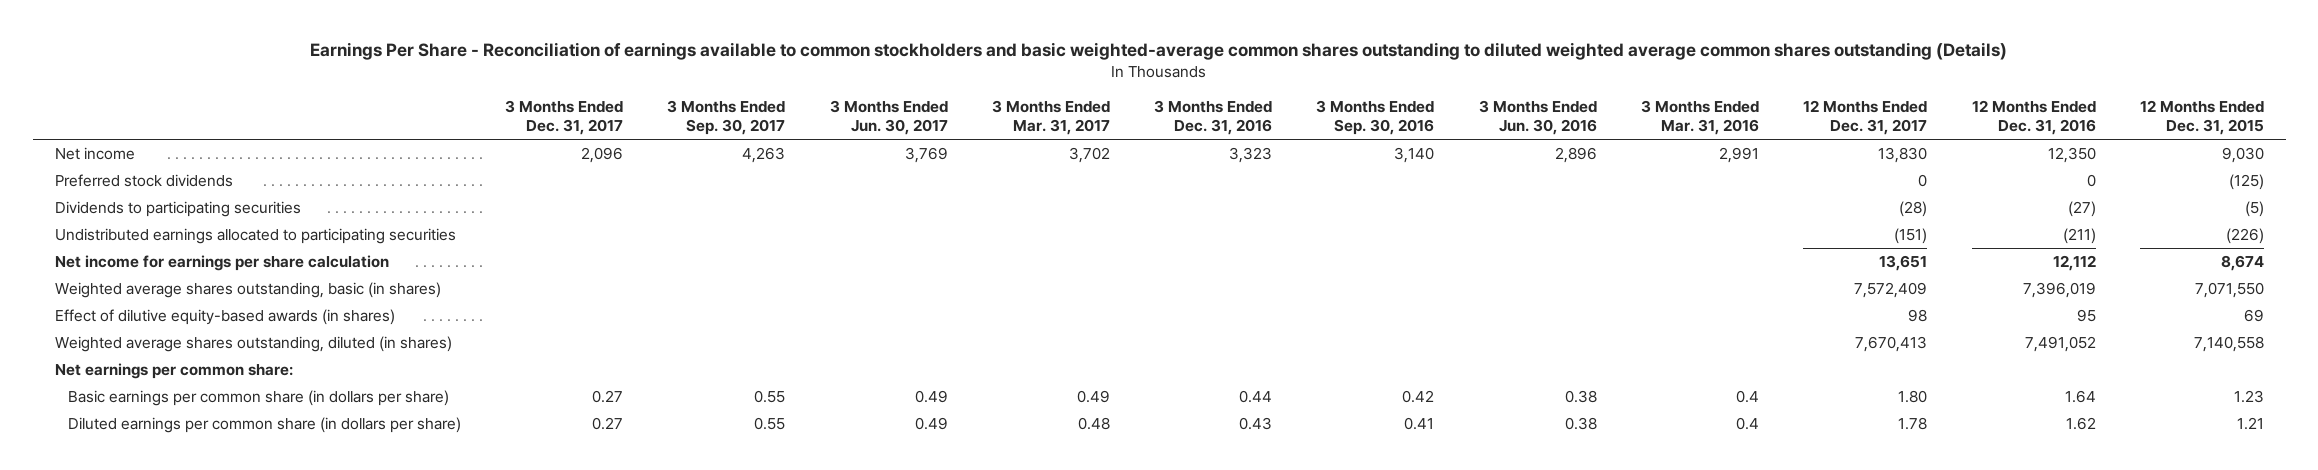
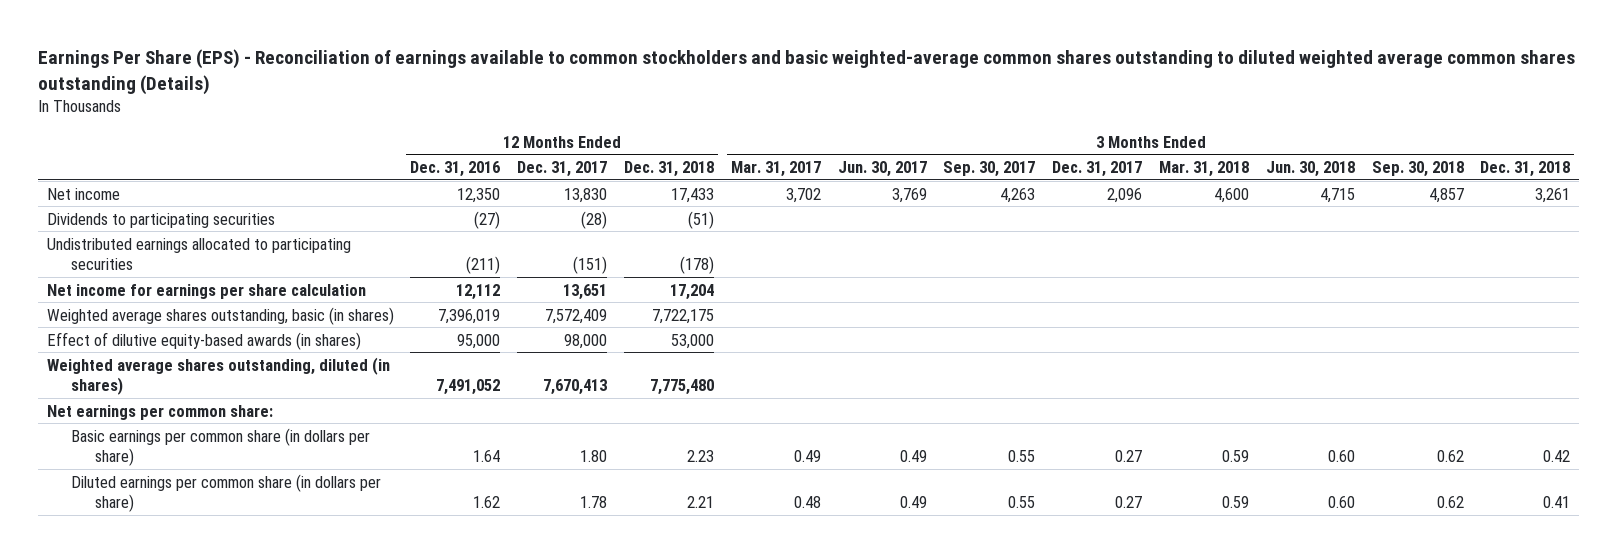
- Earnings Per Share - Reconciliation of earnings available to common stockholders and basic weighted-average common shares outstanding to diluted weighted average common shares outstanding (Details)
+ Earnings Per Share (EPS) - Reconciliation of earnings available to common stockholders and basic weighted-average common shares outstanding to diluted weighted average common shares outstanding (Details)
- | 3 Months Ended Dec. 31, 2017 | 3 Months Ended Sep. 30, 2017 | 3 Months Ended Jun. 30, 2017 | 3 Months Ended Mar. 31, 2017 | 3 Months Ended Dec. 31, 2016 | 3 Months Ended Sep. 30, 2016 | 3 Months Ended Jun. 30, 2016 | 3 Months Ended Mar. 31, 2016 | 12 Months Ended Dec. 31, 2017 | 12 Months Ended Dec. 31, 2016 | 12 Months Ended Dec. 31, 2015
+ | 12 Months Ended Dec. 31, 2016 | 12 Months Ended Dec. 31, 2017 | 12 Months Ended Dec. 31, 2018 | 3 Months Ended Mar. 31, 2017 | 3 Months Ended Jun. 30, 2017 | 3 Months Ended Sep. 30, 2017 | 3 Months Ended Dec. 31, 2017 | 3 Months Ended Mar. 31, 2018 | 3 Months Ended Jun. 30, 2018 | 3 Months Ended Sep. 30, 2018 | 3 Months Ended Dec. 31, 2018
- Preferred stock dividends | | | | | | | | | 0 | 0 | (125)
- Effect of dilutive equity-based awards (in shares) | | | | | | | | | 98 | 95 | 69
+ Effect of dilutive equity-based awards (in shares) | 95,000 | 98,000 | 53,000 | | | | | | | |

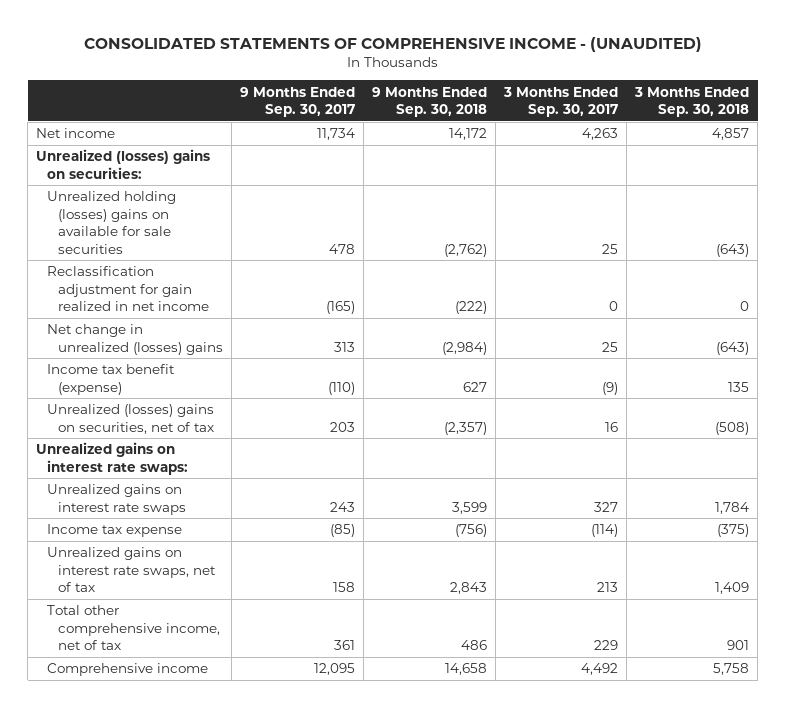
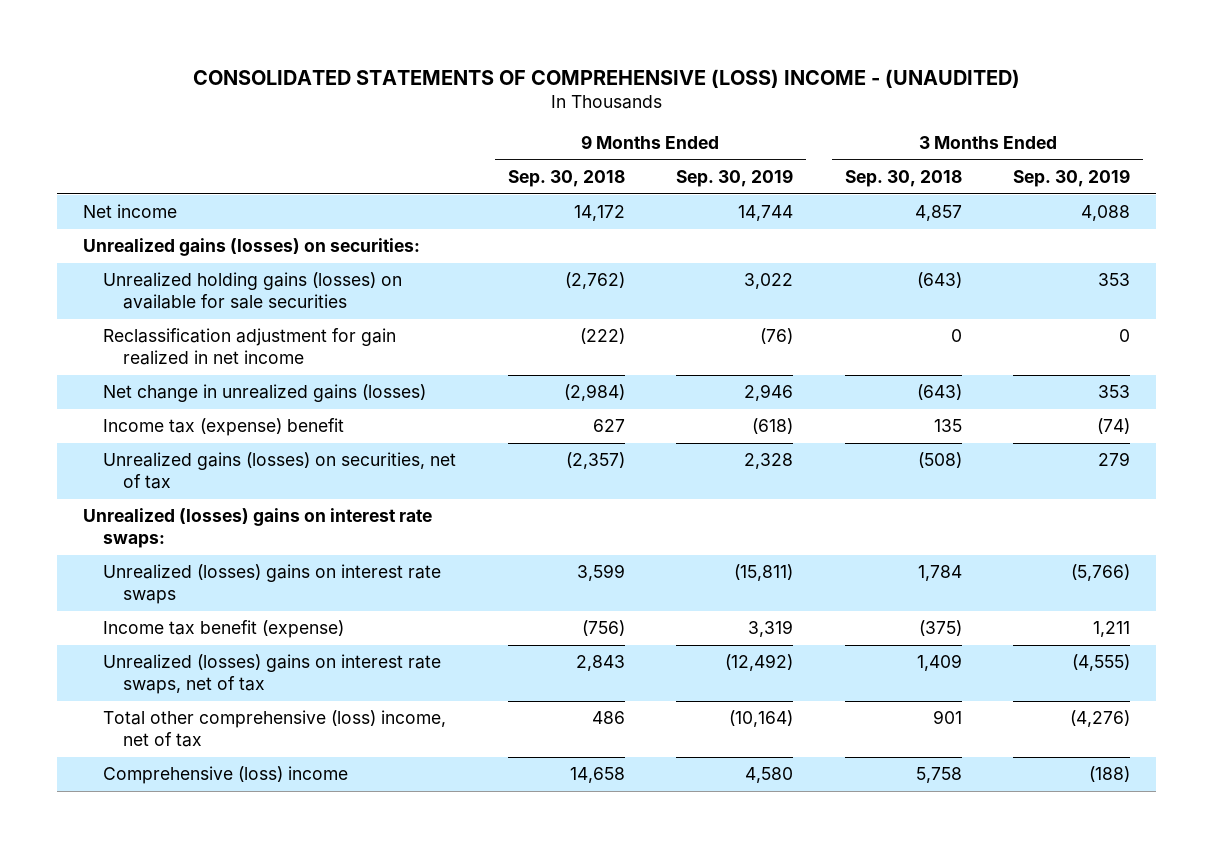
- CONSOLIDATED STATEMENTS OF COMPREHENSIVE INCOME - (UNAUDITED)
+ CONSOLIDATED STATEMENTS OF COMPREHENSIVE (LOSS) INCOME - (UNAUDITED)
- | 9 Months Ended Sep. 30, 2017 | 9 Months Ended Sep. 30, 2018 | 3 Months Ended Sep. 30, 2017 | 3 Months Ended Sep. 30, 2018
+ | 9 Months Ended Sep. 30, 2018 | 9 Months Ended Sep. 30, 2019 | 3 Months Ended Sep. 30, 2018 | 3 Months Ended Sep. 30, 2019
- Unrealized (losses) gains on securities:
- Unrealized holding (losses) gains on available for sale securities | 478 | (2,762) | 25 | (643)
+ Unrealized gains (losses) on securities:
+ Unrealized holding gains (losses) on available for sale securities | (2,762) | 3,022 | (643) | 353
- Net change in unrealized (losses) gains | 313 | (2,984) | 25 | (643)
- Income tax benefit (expense) | (110) | 627 | (9) | 135
- Unrealized (losses) gains on securities, net of tax | 203 | (2,357) | 16 | (508)
- Unrealized gains on interest rate swaps:
- Unrealized gains on interest rate swaps | 243 | 3,599 | 327 | 1,784
- Income tax expense | (85) | (756) | (114) | (375)
- Unrealized gains on interest rate swaps, net of tax | 158 | 2,843 | 213 | 1,409
- Total other comprehensive income, net of tax | 361 | 486 | 229 | 901
- Comprehensive income | 12,095 | 14,658 | 4,492 | 5,758
+ Net change in unrealized gains (losses) | (2,984) | 2,946 | (643) | 353
+ Income tax (expense) benefit | 627 | (618) | 135 | (74)
+ Unrealized gains (losses) on securities, net of tax | (2,357) | 2,328 | (508) | 279
+ Unrealized (losses) gains on interest rate swaps:
+ Unrealized (losses) gains on interest rate swaps | 3,599 | (15,811) | 1,784 | (5,766)
+ Income tax benefit (expense) | (756) | 3,319 | (375) | 1,211
+ Unrealized (losses) gains on interest rate swaps, net of tax | 2,843 | (12,492) | 1,409 | (4,555)
+ Total other comprehensive (loss) income, net of tax | 486 | (10,164) | 901 | (4,276)
+ Comprehensive (loss) income | 14,658 | 4,580 | 5,758 | (188)

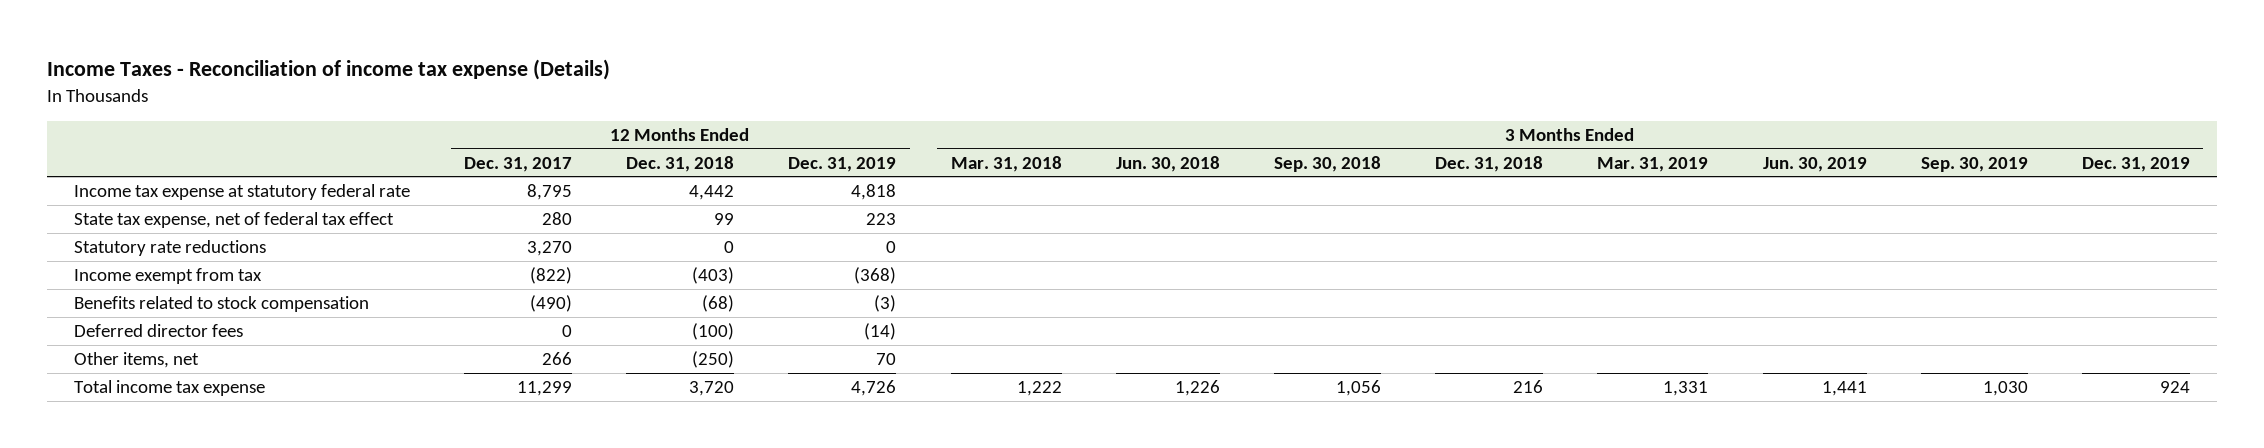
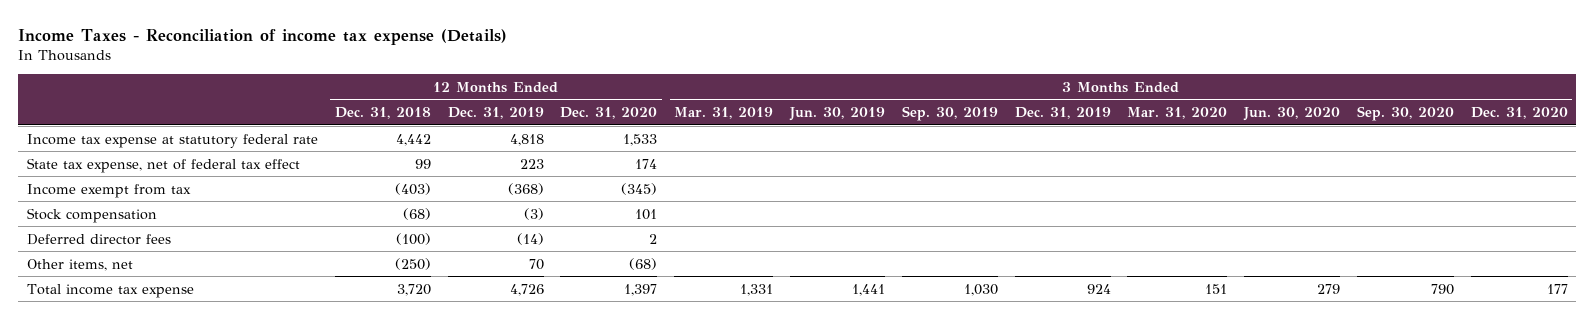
- | 12 Months Ended Dec. 31, 2017 | 12 Months Ended Dec. 31, 2018 | 12 Months Ended Dec. 31, 2019 | 3 Months Ended Mar. 31, 2018 | 3 Months Ended Jun. 30, 2018 | 3 Months Ended Sep. 30, 2018 | 3 Months Ended Dec. 31, 2018 | 3 Months Ended Mar. 31, 2019 | 3 Months Ended Jun. 30, 2019 | 3 Months Ended Sep. 30, 2019 | 3 Months Ended Dec. 31, 2019
+ | 12 Months Ended Dec. 31, 2018 | 12 Months Ended Dec. 31, 2019 | 12 Months Ended Dec. 31, 2020 | 3 Months Ended Mar. 31, 2019 | 3 Months Ended Jun. 30, 2019 | 3 Months Ended Sep. 30, 2019 | 3 Months Ended Dec. 31, 2019 | 3 Months Ended Mar. 31, 2020 | 3 Months Ended Jun. 30, 2020 | 3 Months Ended Sep. 30, 2020 | 3 Months Ended Dec. 31, 2020
- Statutory rate reductions | 3,270 | 0 | 0 | | | | | | | |
- Benefits related to stock compensation | (490) | (68) | (3) | | | | | | | |
+ Stock compensation | (68) | (3) | 101 | | | | | | | |

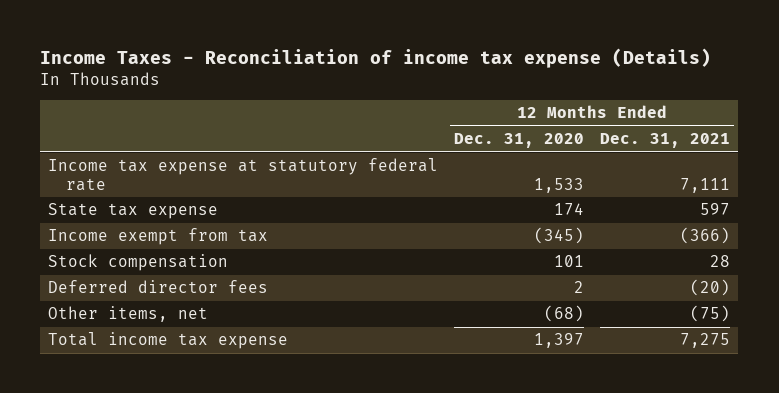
- | 12 Months Ended Dec. 31, 2018 | 12 Months Ended Dec. 31, 2019 | 12 Months Ended Dec. 31, 2020 | 3 Months Ended Mar. 31, 2019 | 3 Months Ended Jun. 30, 2019 | 3 Months Ended Sep. 30, 2019 | 3 Months Ended Dec. 31, 2019 | 3 Months Ended Mar. 31, 2020 | 3 Months Ended Jun. 30, 2020 | 3 Months Ended Sep. 30, 2020 | 3 Months Ended Dec. 31, 2020
+ | 12 Months Ended Dec. 31, 2020 | 12 Months Ended Dec. 31, 2021
- State tax expense, net of federal tax effect | 99 | 223 | 174 | | | | | | | |
+ State tax expense | 174 | 597

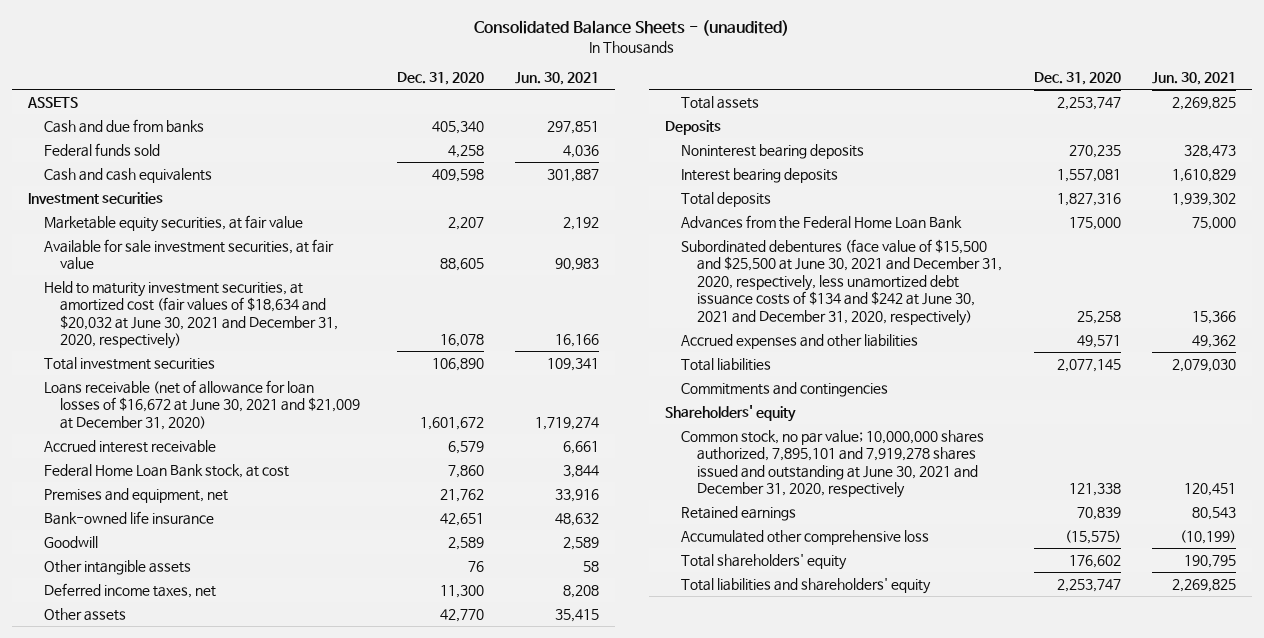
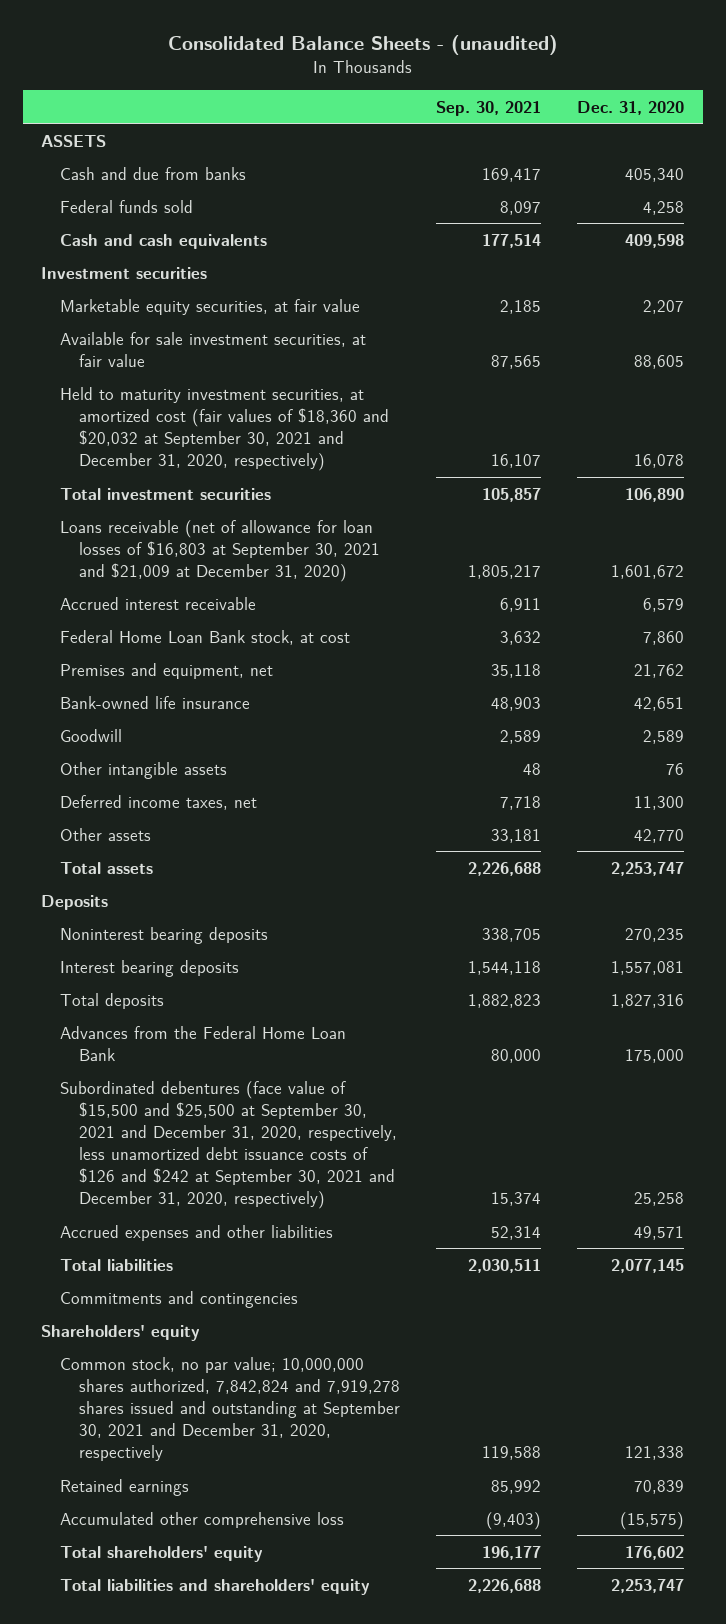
- | Dec. 31, 2020 | Jun. 30, 2021
+ | Sep. 30, 2021 | Dec. 31, 2020
- Held to maturity investment securities, at amortized cost (fair values of $18,634 and $20,032 at June 30, 2021 and December 31, 2020, respectively) | 16,078 | 16,166
+ Held to maturity investment securities, at amortized cost (fair values of $18,360 and $20,032 at September 30, 2021 and December 31, 2020, respectively) | 16,107 | 16,078
- Loans receivable (net of allowance for loan losses of $16,672 at June 30, 2021 and $21,009 at December 31, 2020) | 1,601,672 | 1,719,274
+ Loans receivable (net of allowance for loan losses of $16,803 at September 30, 2021 and $21,009 at December 31, 2020) | 1,805,217 | 1,601,672
- Subordinated debentures (face value of $15,500 and $25,500 at June 30, 2021 and December 31, 2020, respectively, less unamortized debt issuance costs of $134 and $242 at June 30, 2021 and December 31, 2020, respectively) | 25,258 | 15,366
+ Subordinated debentures (face value of $15,500 and $25,500 at September 30, 2021 and December 31, 2020, respectively, less unamortized debt issuance costs of $126 and $242 at September 30, 2021 and December 31, 2020, respectively) | 15,374 | 25,258
- Common stock, no par value; 10,000,000 shares authorized, 7,895,101 and 7,919,278 shares issued and outstanding at June 30, 2021 and December 31, 2020, respectively | 121,338 | 120,451
+ Common stock, no par value; 10,000,000 shares authorized, 7,842,824 and 7,919,278 shares issued and outstanding at September 30, 2021 and December 31, 2020, respectively | 119,588 | 121,338

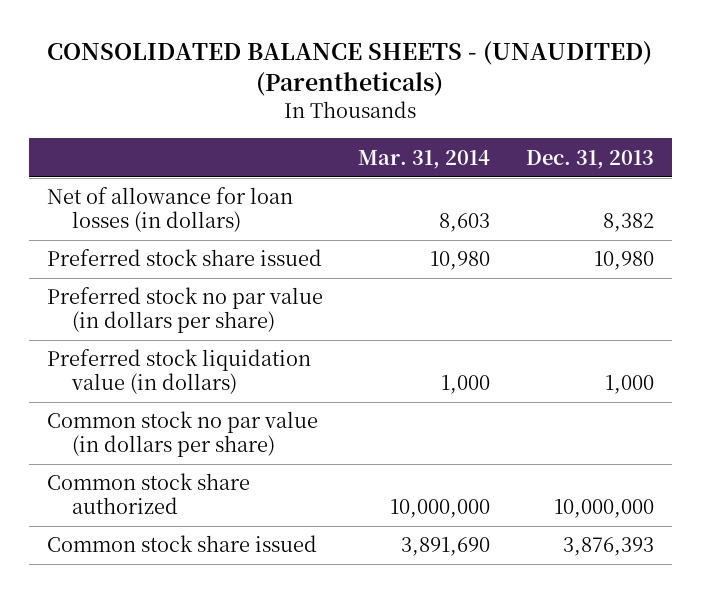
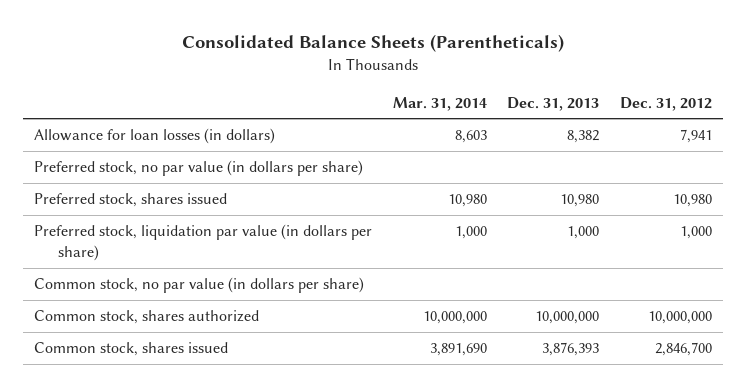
- CONSOLIDATED BALANCE SHEETS - (UNAUDITED) (Parentheticals)
+ Consolidated Balance Sheets (Parentheticals)
- | Mar. 31, 2014 | Dec. 31, 2013
+ | Mar. 31, 2014 | Dec. 31, 2013 | Dec. 31, 2012
- Net of allowance for loan losses (in dollars) | 8,603 | 8,382
- Preferred stock share issued | 10,980 | 10,980
- Preferred stock no par value (in dollars per share)
- Preferred stock liquidation value (in dollars) | 1,000 | 1,000
- Common stock no par value (in dollars per share)
- Common stock share authorized | 10,000,000 | 10,000,000
- Common stock share issued | 3,891,690 | 3,876,393
+ Allowance for loan losses (in dollars) | 8,603 | 8,382 | 7,941
+ Preferred stock, no par value (in dollars per share)
+ Preferred stock, shares issued | 10,980 | 10,980 | 10,980
+ Preferred stock, liquidation par value (in dollars per share) | 1,000 | 1,000 | 1,000
+ Common stock, no par value (in dollars per share)
+ Common stock, shares authorized | 10,000,000 | 10,000,000 | 10,000,000
+ Common stock, shares issued | 3,891,690 | 3,876,393 | 2,846,700

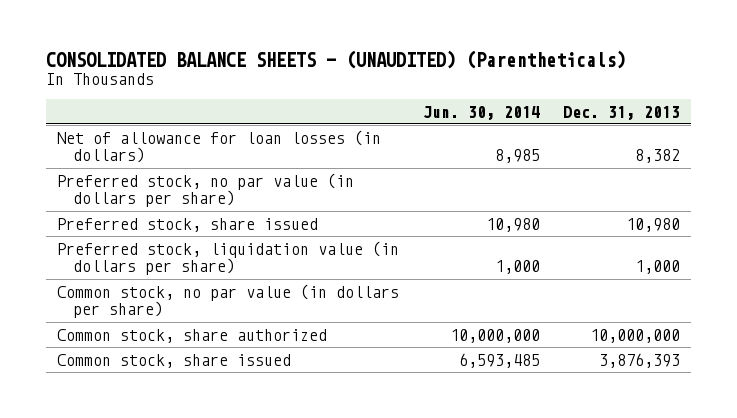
- Consolidated Balance Sheets (Parentheticals)
+ CONSOLIDATED BALANCE SHEETS - (UNAUDITED) (Parentheticals)
- | Mar. 31, 2014 | Dec. 31, 2013 | Dec. 31, 2012
+ | Jun. 30, 2014 | Dec. 31, 2013
- Allowance for loan losses (in dollars) | 8,603 | 8,382 | 7,941
+ Net of allowance for loan losses (in dollars) | 8,985 | 8,382
- Preferred stock, shares issued | 10,980 | 10,980 | 10,980
- Preferred stock, liquidation par value (in dollars per share) | 1,000 | 1,000 | 1,000
+ Preferred stock, share issued | 10,980 | 10,980
+ Preferred stock, liquidation value (in dollars per share) | 1,000 | 1,000
- Common stock, shares authorized | 10,000,000 | 10,000,000 | 10,000,000
- Common stock, shares issued | 3,891,690 | 3,876,393 | 2,846,700
+ Common stock, share authorized | 10,000,000 | 10,000,000
+ Common stock, share issued | 6,593,485 | 3,876,393

